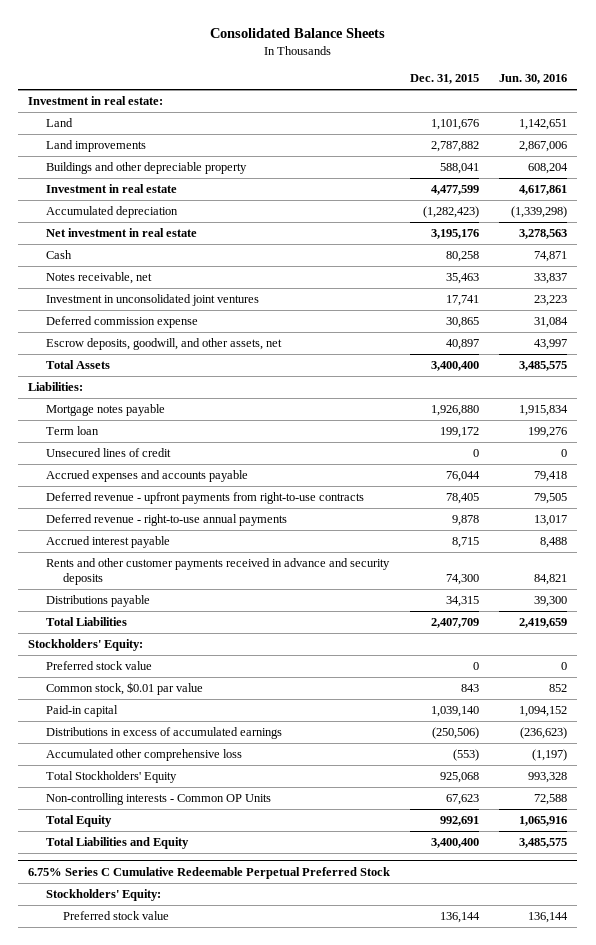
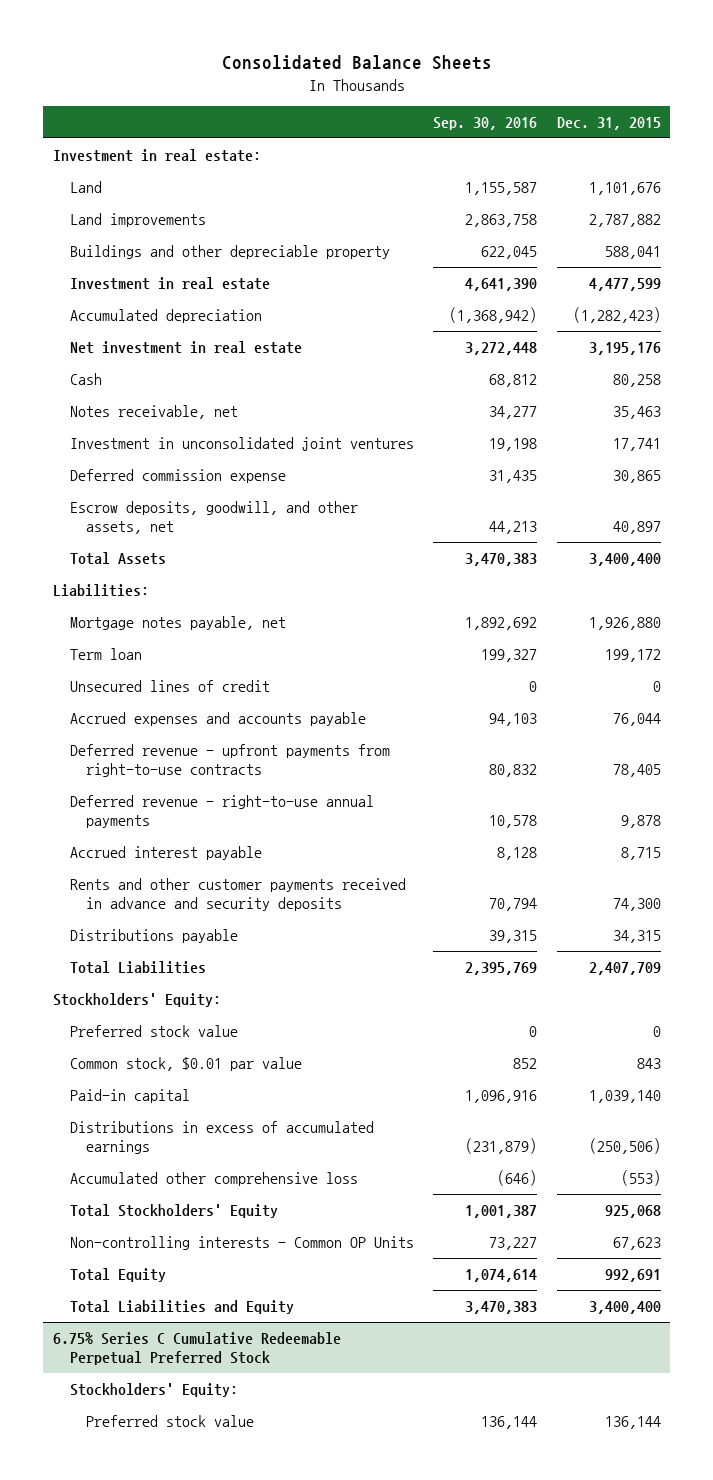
- | Dec. 31, 2015 | Jun. 30, 2016
+ | Sep. 30, 2016 | Dec. 31, 2015
- Mortgage notes payable | 1,926,880 | 1,915,834
+ Mortgage notes payable, net | 1,892,692 | 1,926,880

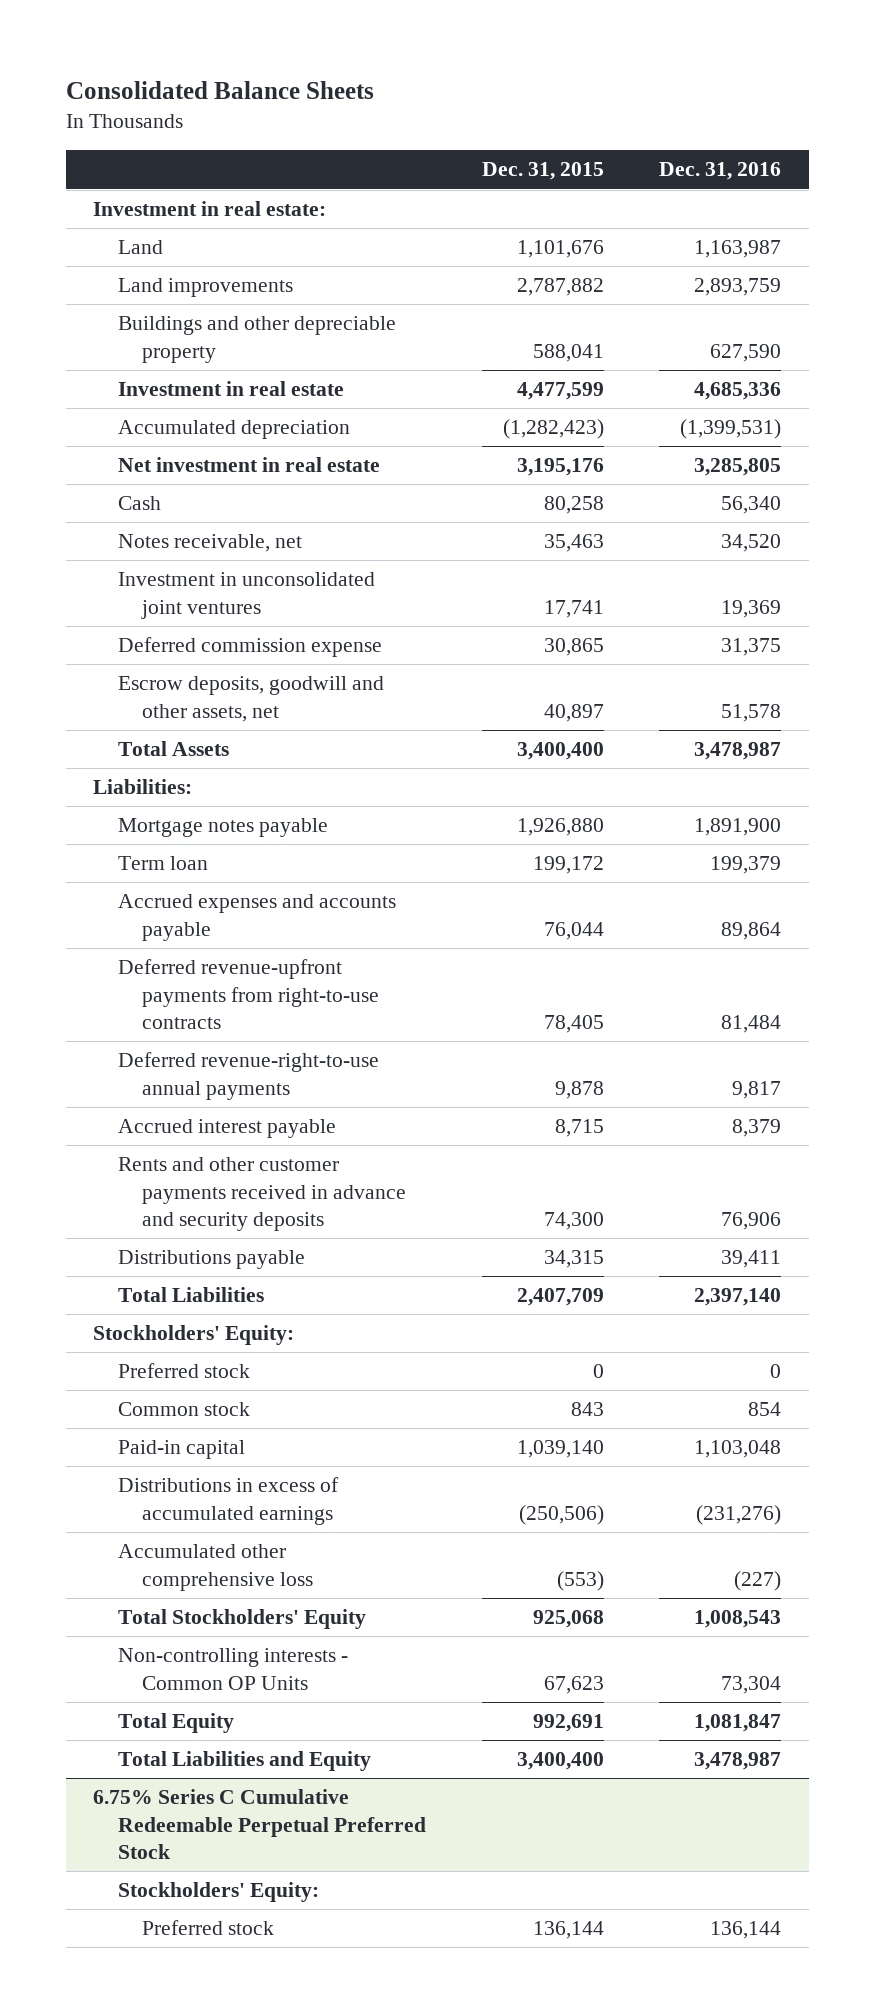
- | Sep. 30, 2016 | Dec. 31, 2015
+ | Dec. 31, 2015 | Dec. 31, 2016
- Escrow deposits, goodwill, and other assets, net | 44,213 | 40,897
+ Escrow deposits, goodwill and other assets, net | 40,897 | 51,578
- Mortgage notes payable, net | 1,892,692 | 1,926,880
+ Mortgage notes payable | 1,926,880 | 1,891,900
- Unsecured lines of credit | 0 | 0
- Deferred revenue - upfront payments from right-to-use contracts | 80,832 | 78,405
- Deferred revenue - right-to-use annual payments | 10,578 | 9,878
+ Deferred revenue-upfront payments from right-to-use contracts | 78,405 | 81,484
+ Deferred revenue-right-to-use annual payments | 9,878 | 9,817
- Preferred stock value | 0 | 0
- Common stock, $0.01 par value | 852 | 843
+ Preferred stock | 0 | 0
+ Common stock | 843 | 854
@ 6.75% Series C Cumulative Redeemable Perpetual Preferred Stock
- Preferred stock value | 136,144 | 136,144
+ Preferred stock | 136,144 | 136,144

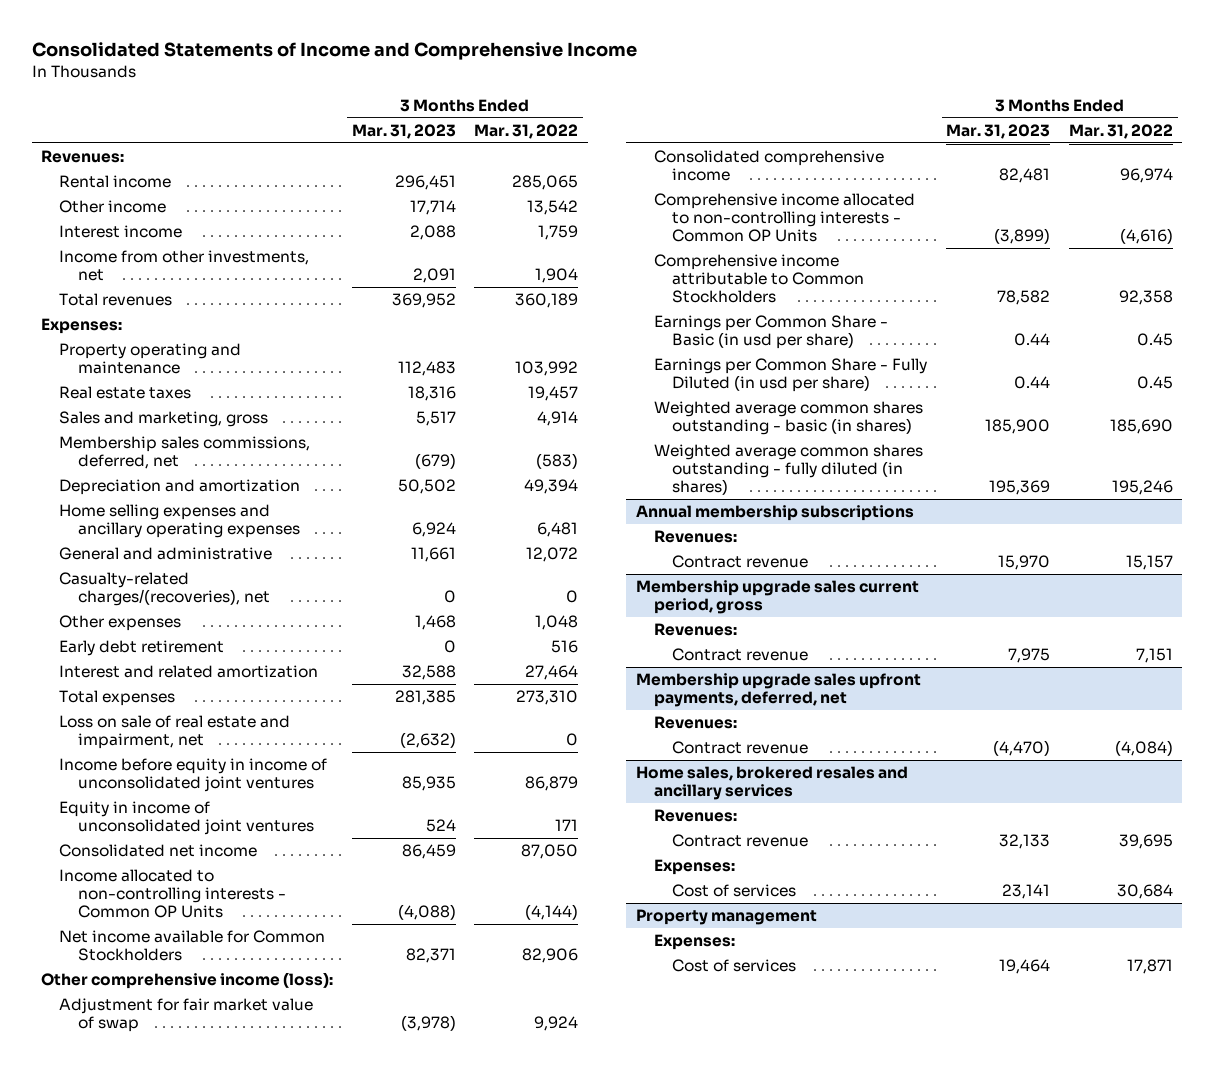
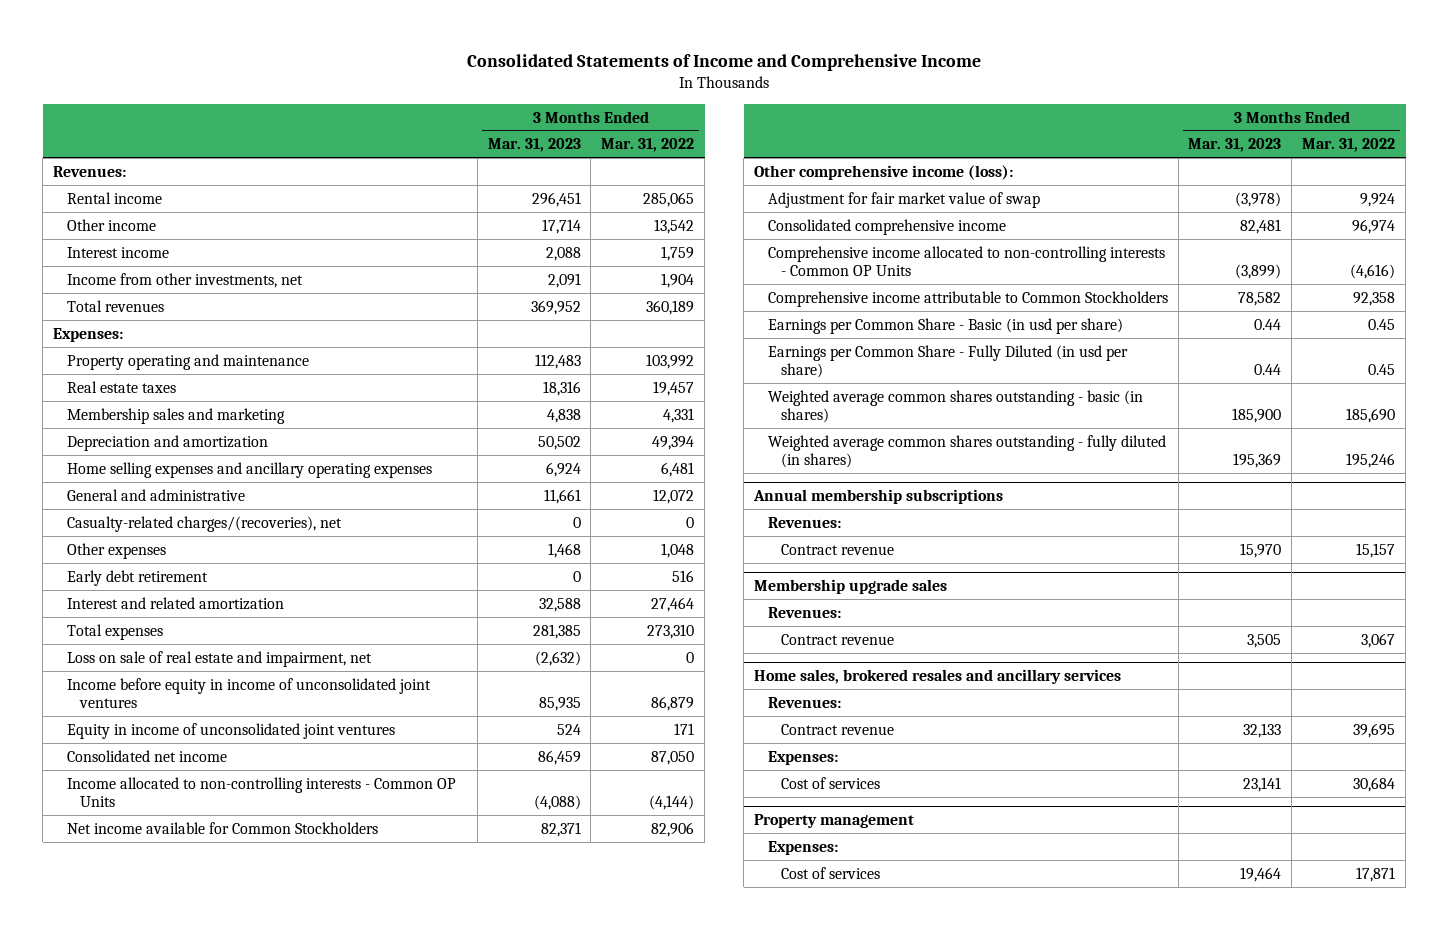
- Sales and marketing, gross | 5,517 | 4,914
- Membership sales commissions, deferred, net | (679) | (583)
+ Membership sales and marketing | 4,838 | 4,331
- Membership upgrade sales current period, gross
- Revenues:
- Contract revenue | 7,975 | 7,151
- Membership upgrade sales upfront payments, deferred, net
+ Membership upgrade sales
- Contract revenue | (4,470) | (4,084)
+ Contract revenue | 3,505 | 3,067

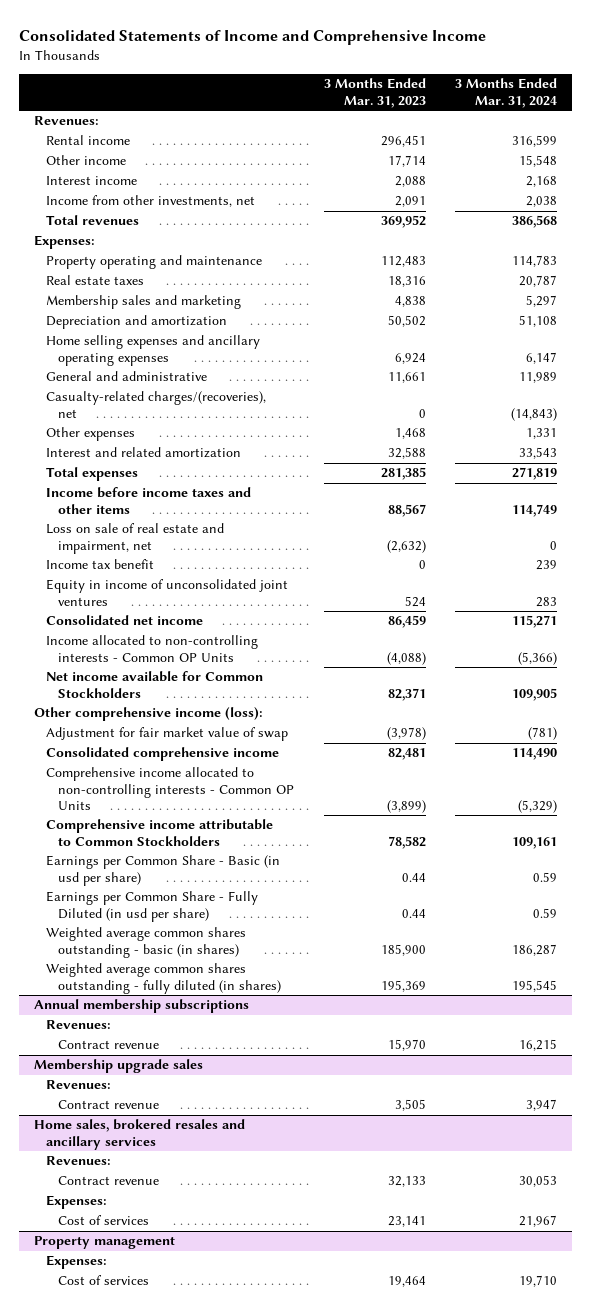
- | 3 Months Ended Mar. 31, 2023 | 3 Months Ended Mar. 31, 2022
+ | 3 Months Ended Mar. 31, 2023 | 3 Months Ended Mar. 31, 2024
- Early debt retirement | 0 | 516
+ Income before income taxes and other items | 88,567 | 114,749
- Income before equity in income of unconsolidated joint ventures | 85,935 | 86,879
+ Income tax benefit | 0 | 239

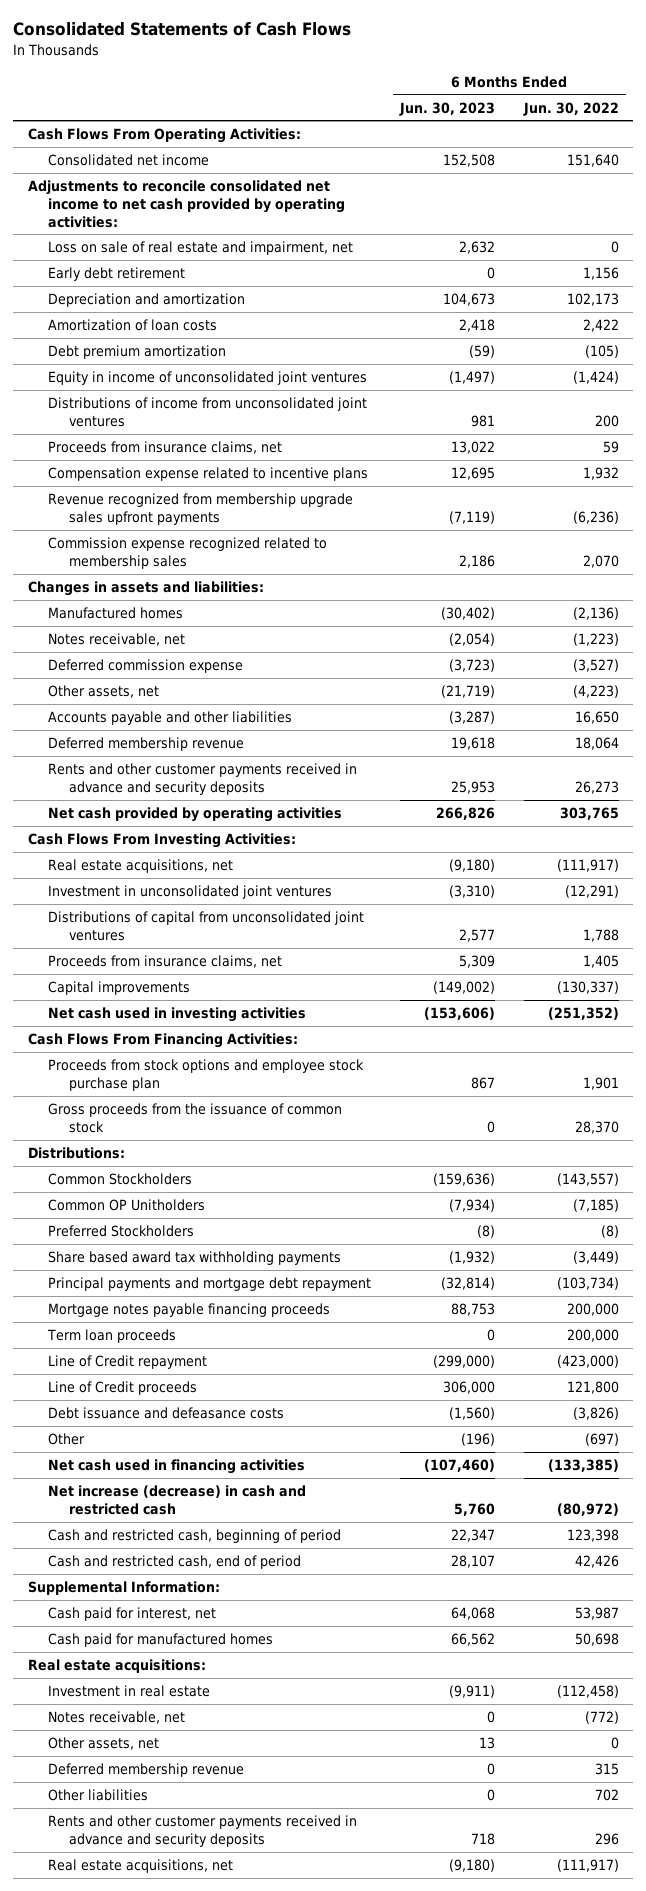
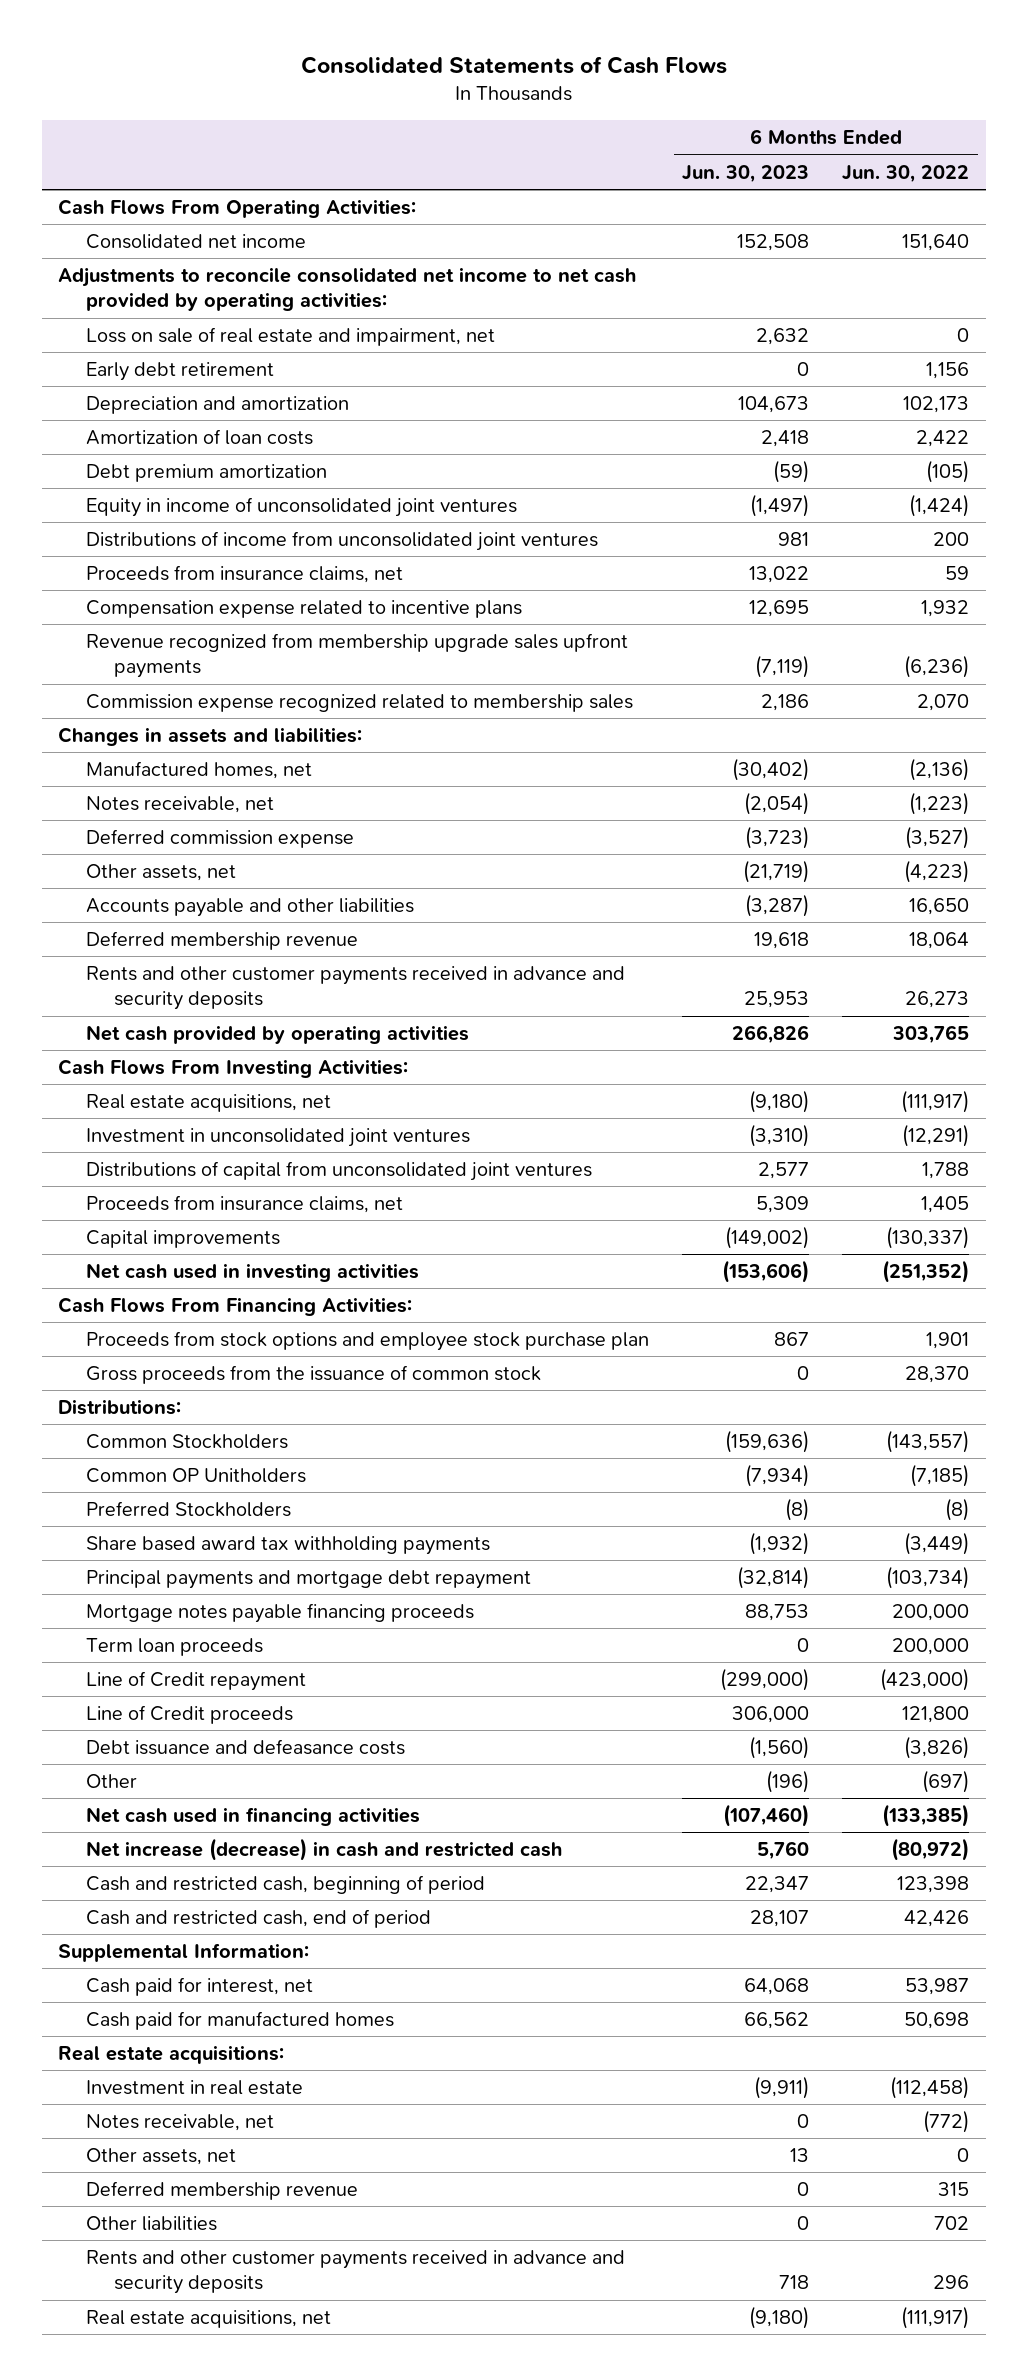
- Manufactured homes | (30,402) | (2,136)
+ Manufactured homes, net | (30,402) | (2,136)

